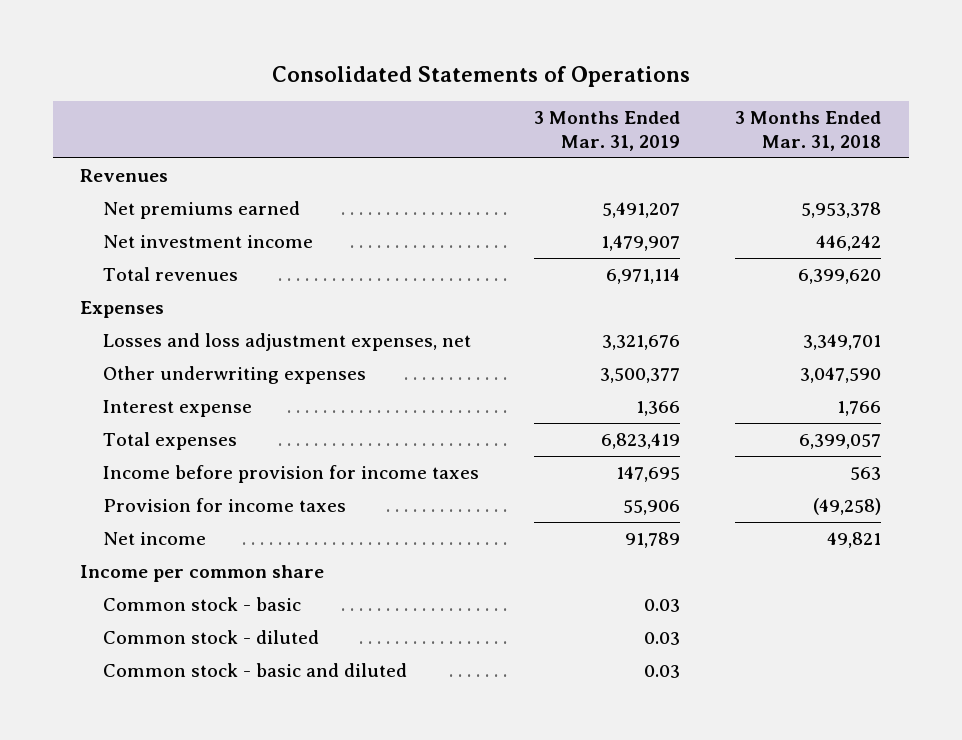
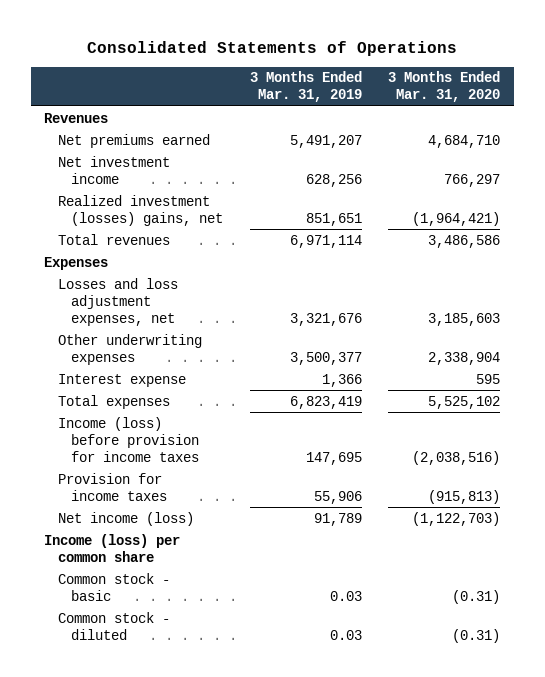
- | 3 Months Ended Mar. 31, 2019 | 3 Months Ended Mar. 31, 2018
+ | 3 Months Ended Mar. 31, 2019 | 3 Months Ended Mar. 31, 2020
- Net investment income | 1,479,907 | 446,242
+ Net investment income | 628,256 | 766,297
+ Realized investment (losses) gains, net | 851,651 | (1,964,421)
- Income before provision for income taxes | 147,695 | 563
+ Income (loss) before provision for income taxes | 147,695 | (2,038,516)
- Net income | 91,789 | 49,821
- Income per common share
+ Net income (loss) | 91,789 | (1,122,703)
+ Income (loss) per common share
- Common stock - basic and diluted | 0.03 |

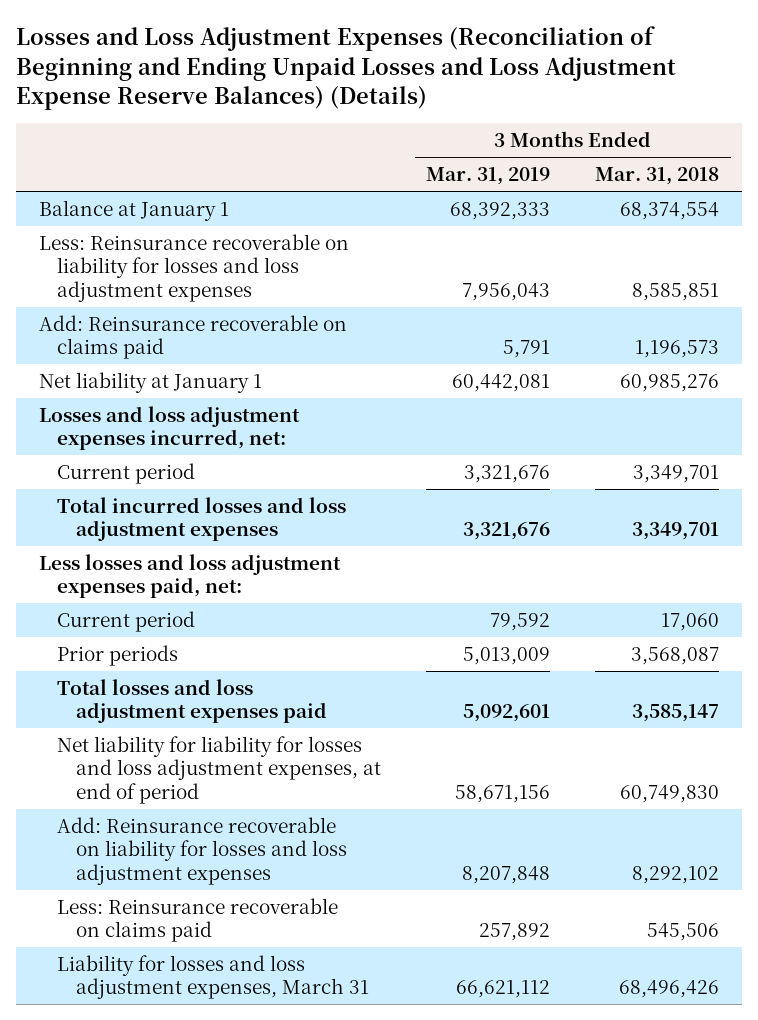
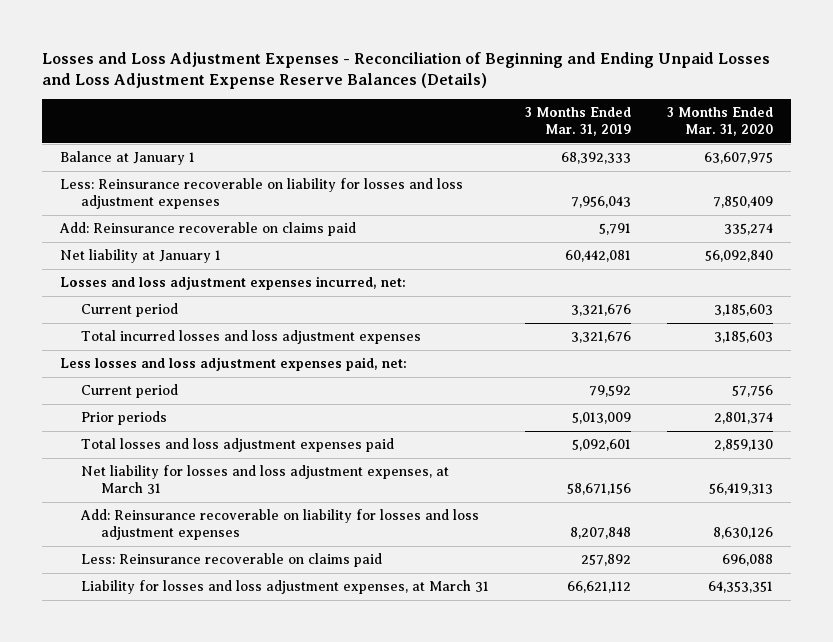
- Losses and Loss Adjustment Expenses (Reconciliation of Beginning and Ending Unpaid Losses and Loss Adjustment Expense Reserve Balances) (Details)
+ Losses and Loss Adjustment Expenses - Reconciliation of Beginning and Ending Unpaid Losses and Loss Adjustment Expense Reserve Balances (Details)
- | 3 Months Ended Mar. 31, 2019 | 3 Months Ended Mar. 31, 2018
+ | 3 Months Ended Mar. 31, 2019 | 3 Months Ended Mar. 31, 2020
- Net liability for liability for losses and loss adjustment expenses, at end of period | 58,671,156 | 60,749,830
+ Net liability for losses and loss adjustment expenses, at March 31 | 58,671,156 | 56,419,313
- Liability for losses and loss adjustment expenses, March 31 | 66,621,112 | 68,496,426
+ Liability for losses and loss adjustment expenses, at March 31 | 66,621,112 | 64,353,351

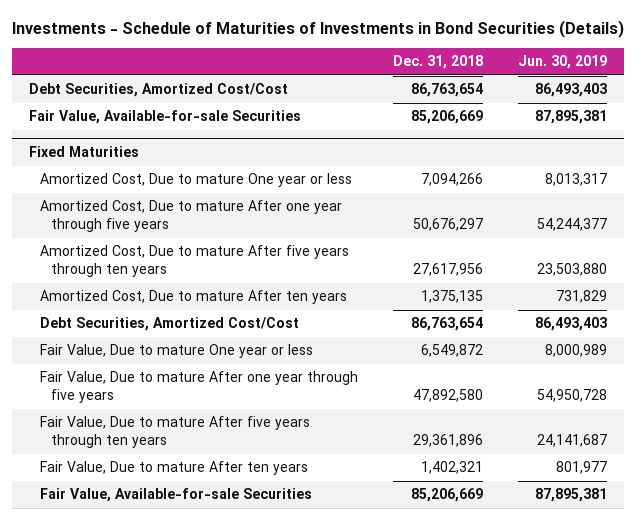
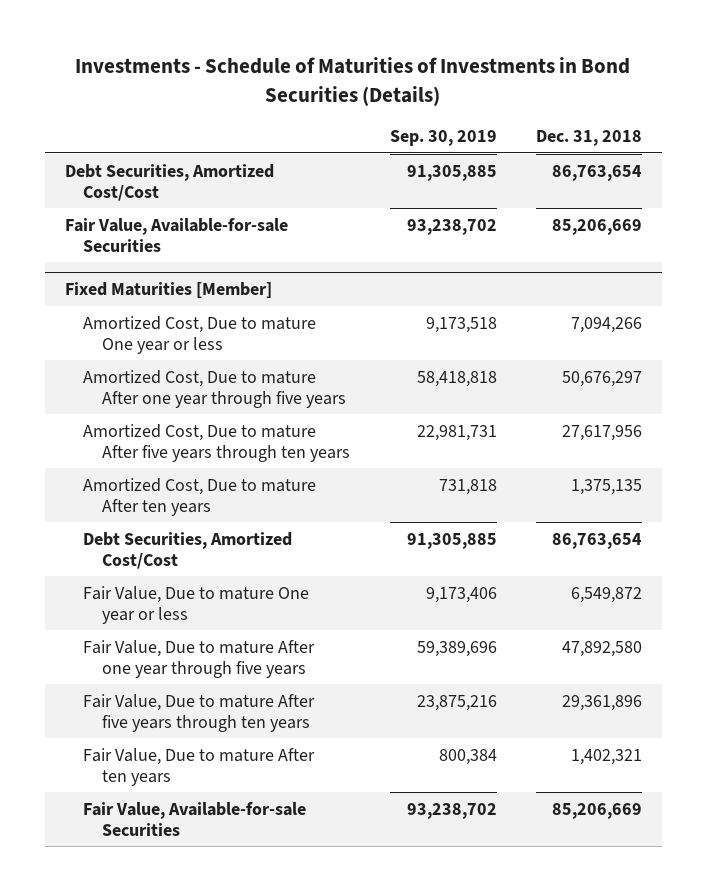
- | Dec. 31, 2018 | Jun. 30, 2019
+ | Sep. 30, 2019 | Dec. 31, 2018
- Fixed Maturities
+ Fixed Maturities [Member]

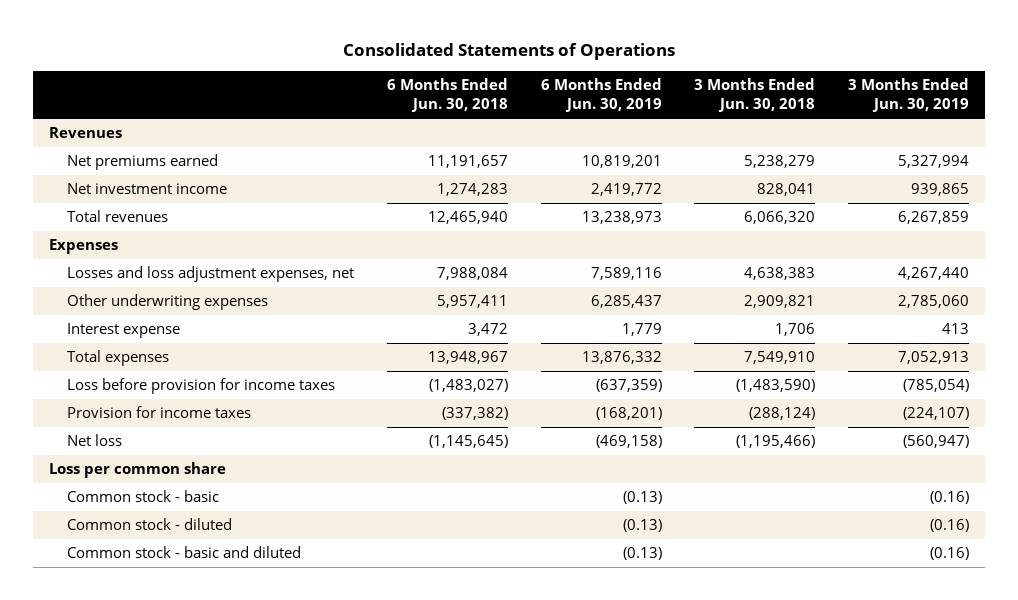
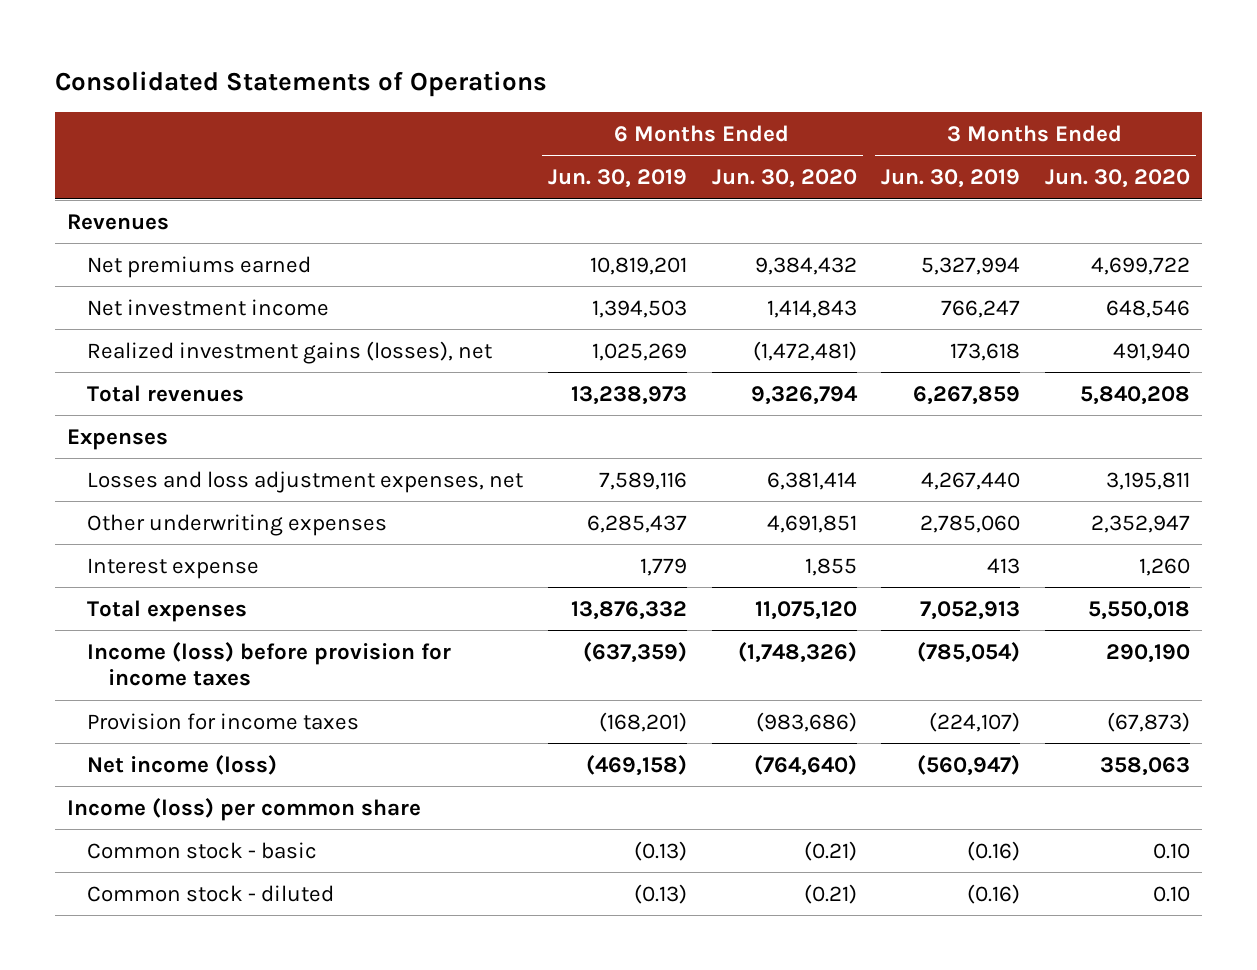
- | 6 Months Ended Jun. 30, 2018 | 6 Months Ended Jun. 30, 2019 | 3 Months Ended Jun. 30, 2018 | 3 Months Ended Jun. 30, 2019
+ | 6 Months Ended Jun. 30, 2019 | 6 Months Ended Jun. 30, 2020 | 3 Months Ended Jun. 30, 2019 | 3 Months Ended Jun. 30, 2020
- Net investment income | 1,274,283 | 2,419,772 | 828,041 | 939,865
+ Net investment income | 1,394,503 | 1,414,843 | 766,247 | 648,546
+ Realized investment gains (losses), net | 1,025,269 | (1,472,481) | 173,618 | 491,940
- Loss before provision for income taxes | (1,483,027) | (637,359) | (1,483,590) | (785,054)
+ Income (loss) before provision for income taxes | (637,359) | (1,748,326) | (785,054) | 290,190
- Net loss | (1,145,645) | (469,158) | (1,195,466) | (560,947)
- Loss per common share
+ Net income (loss) | (469,158) | (764,640) | (560,947) | 358,063
+ Income (loss) per common share
- Common stock - basic and diluted | | (0.13) | | (0.16)

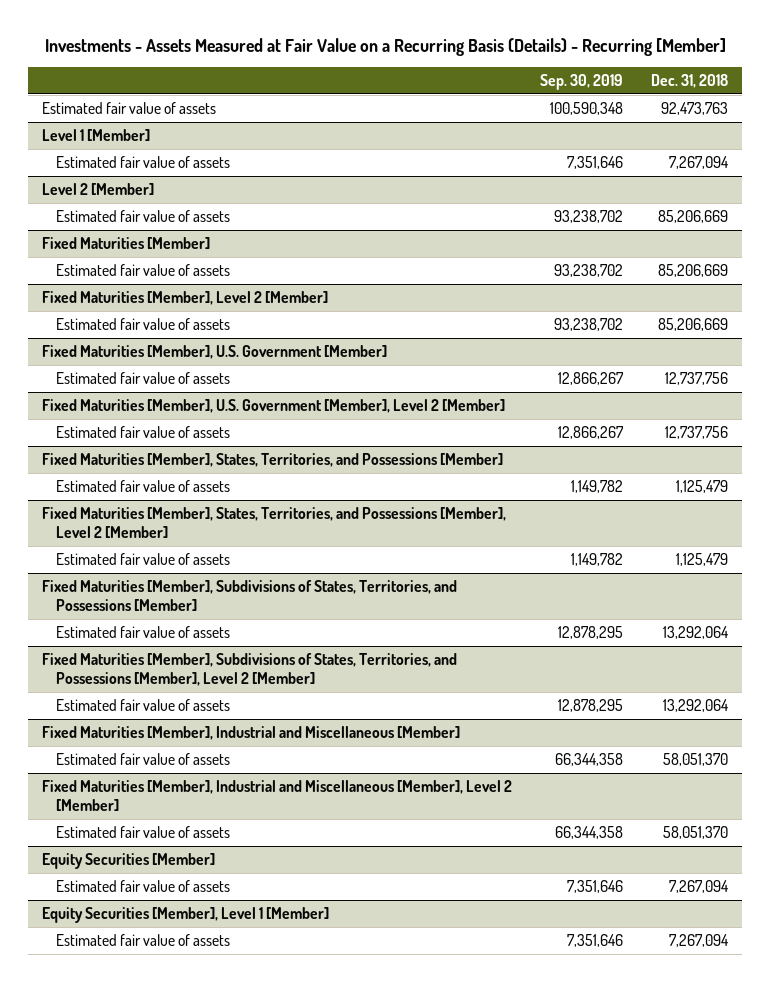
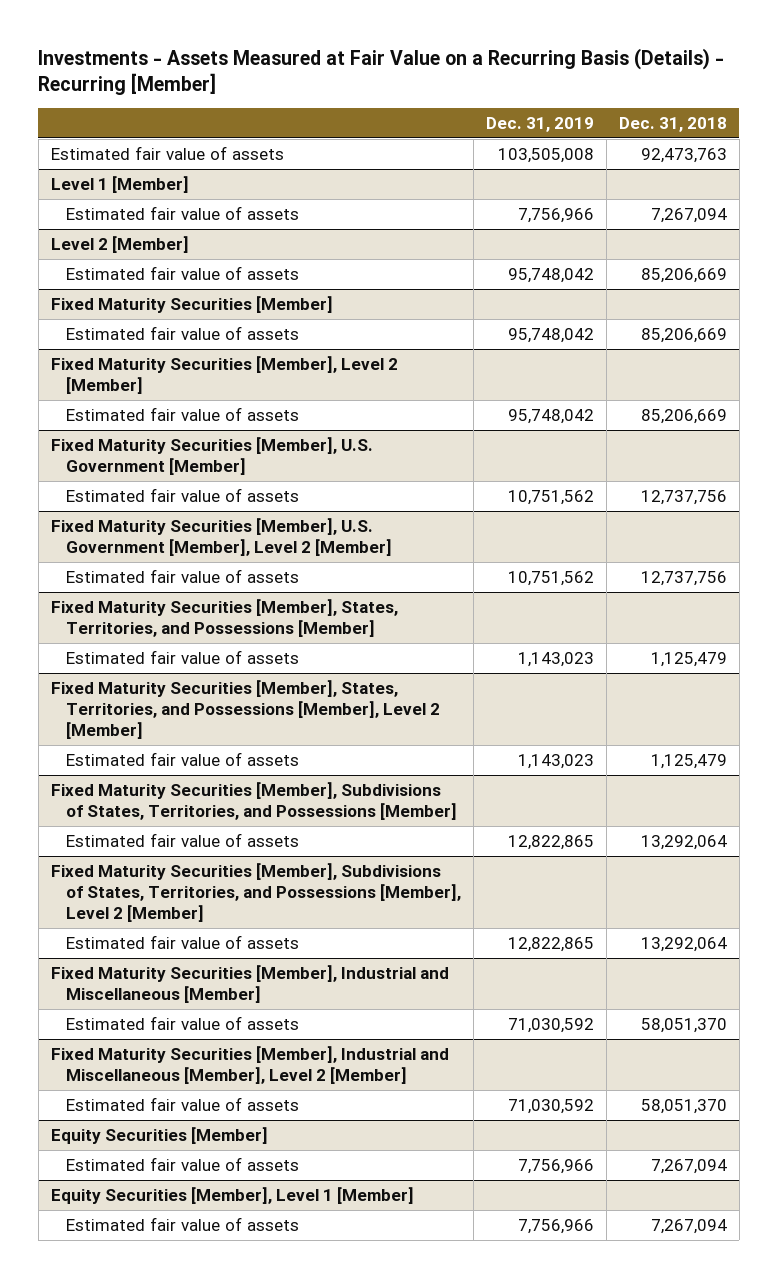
- | Sep. 30, 2019 | Dec. 31, 2018
+ | Dec. 31, 2019 | Dec. 31, 2018
- Fixed Maturities [Member]
+ Fixed Maturity Securities [Member]
- Fixed Maturities [Member], Level 2 [Member]
+ Fixed Maturity Securities [Member], Level 2 [Member]
- Fixed Maturities [Member], U.S. Government [Member]
+ Fixed Maturity Securities [Member], U.S. Government [Member]
- Fixed Maturities [Member], U.S. Government [Member], Level 2 [Member]
+ Fixed Maturity Securities [Member], U.S. Government [Member], Level 2 [Member]
- Fixed Maturities [Member], States, Territories, and Possessions [Member]
+ Fixed Maturity Securities [Member], States, Territories, and Possessions [Member]
- Fixed Maturities [Member], States, Territories, and Possessions [Member], Level 2 [Member]
+ Fixed Maturity Securities [Member], States, Territories, and Possessions [Member], Level 2 [Member]
- Fixed Maturities [Member], Subdivisions of States, Territories, and Possessions [Member]
+ Fixed Maturity Securities [Member], Subdivisions of States, Territories, and Possessions [Member]
- Fixed Maturities [Member], Subdivisions of States, Territories, and Possessions [Member], Level 2 [Member]
+ Fixed Maturity Securities [Member], Subdivisions of States, Territories, and Possessions [Member], Level 2 [Member]
- Fixed Maturities [Member], Industrial and Miscellaneous [Member]
+ Fixed Maturity Securities [Member], Industrial and Miscellaneous [Member]
- Fixed Maturities [Member], Industrial and Miscellaneous [Member], Level 2 [Member]
+ Fixed Maturity Securities [Member], Industrial and Miscellaneous [Member], Level 2 [Member]

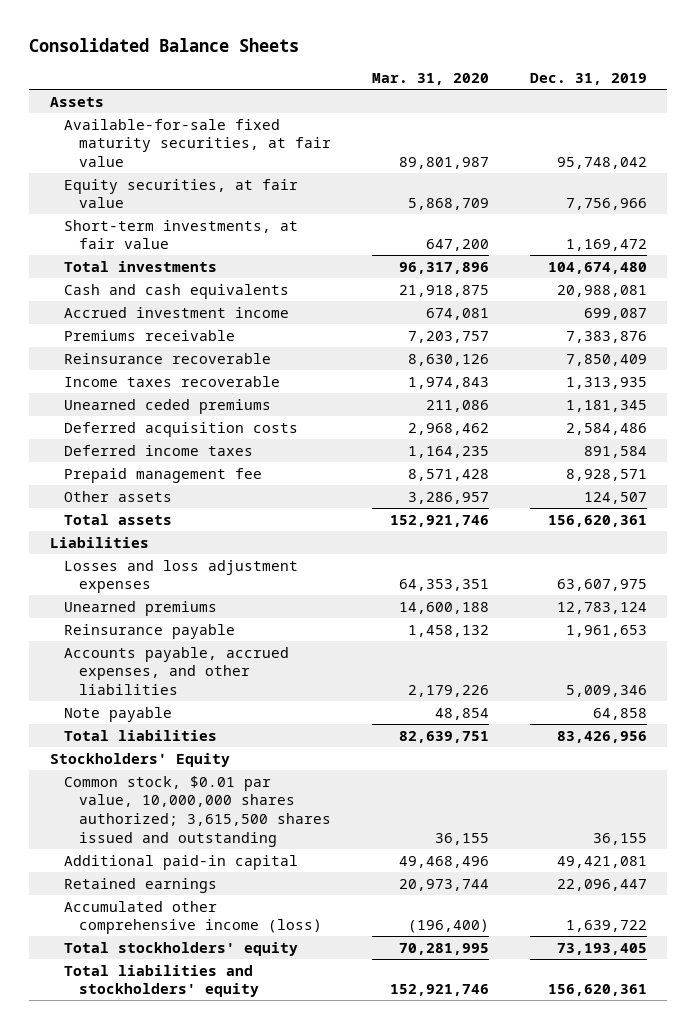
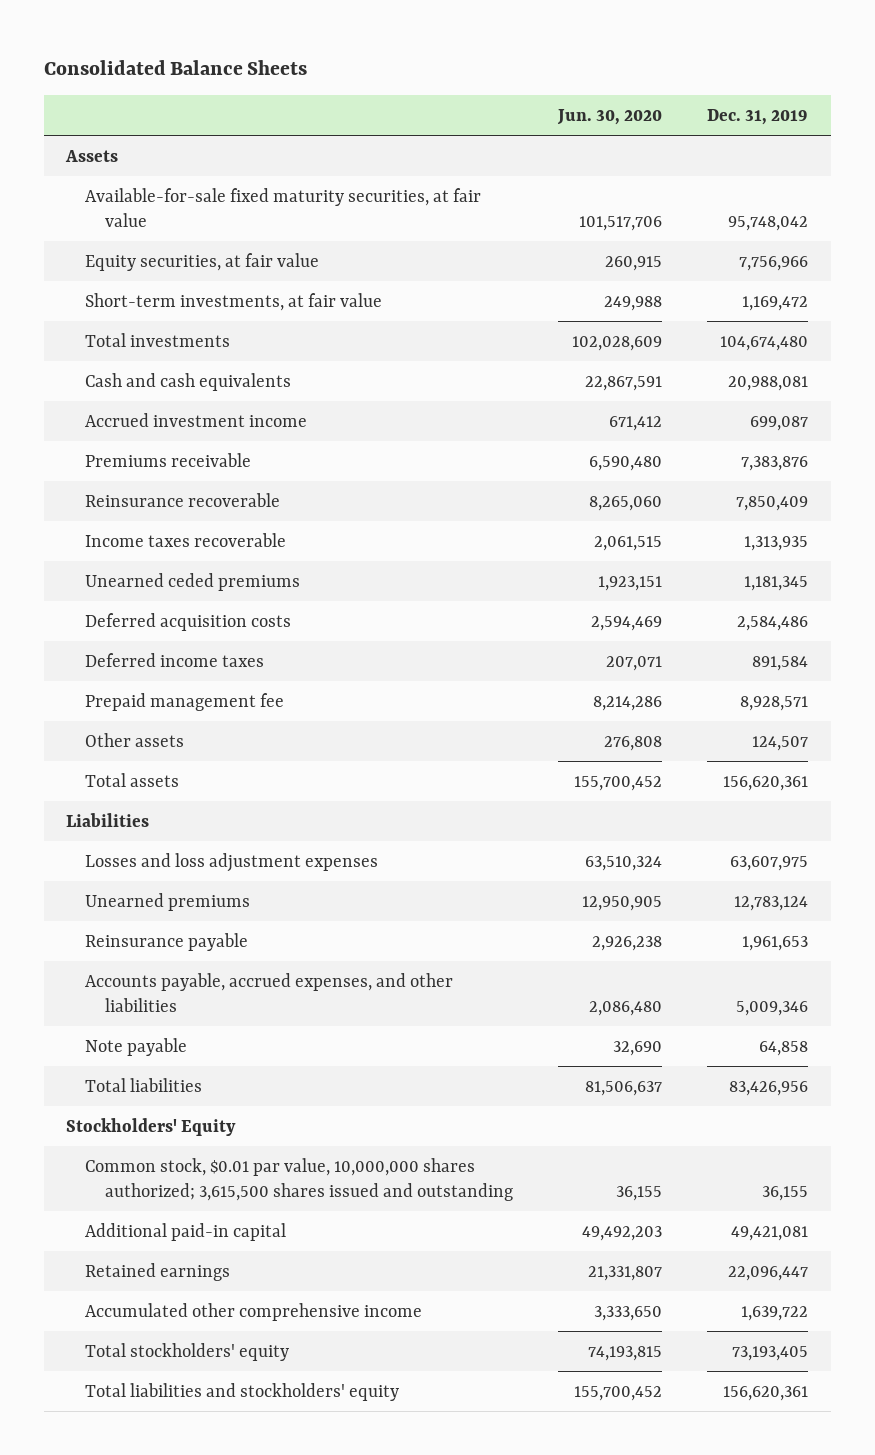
- | Mar. 31, 2020 | Dec. 31, 2019
+ | Jun. 30, 2020 | Dec. 31, 2019
- Accumulated other comprehensive income (loss) | (196,400) | 1,639,722
+ Accumulated other comprehensive income | 3,333,650 | 1,639,722

